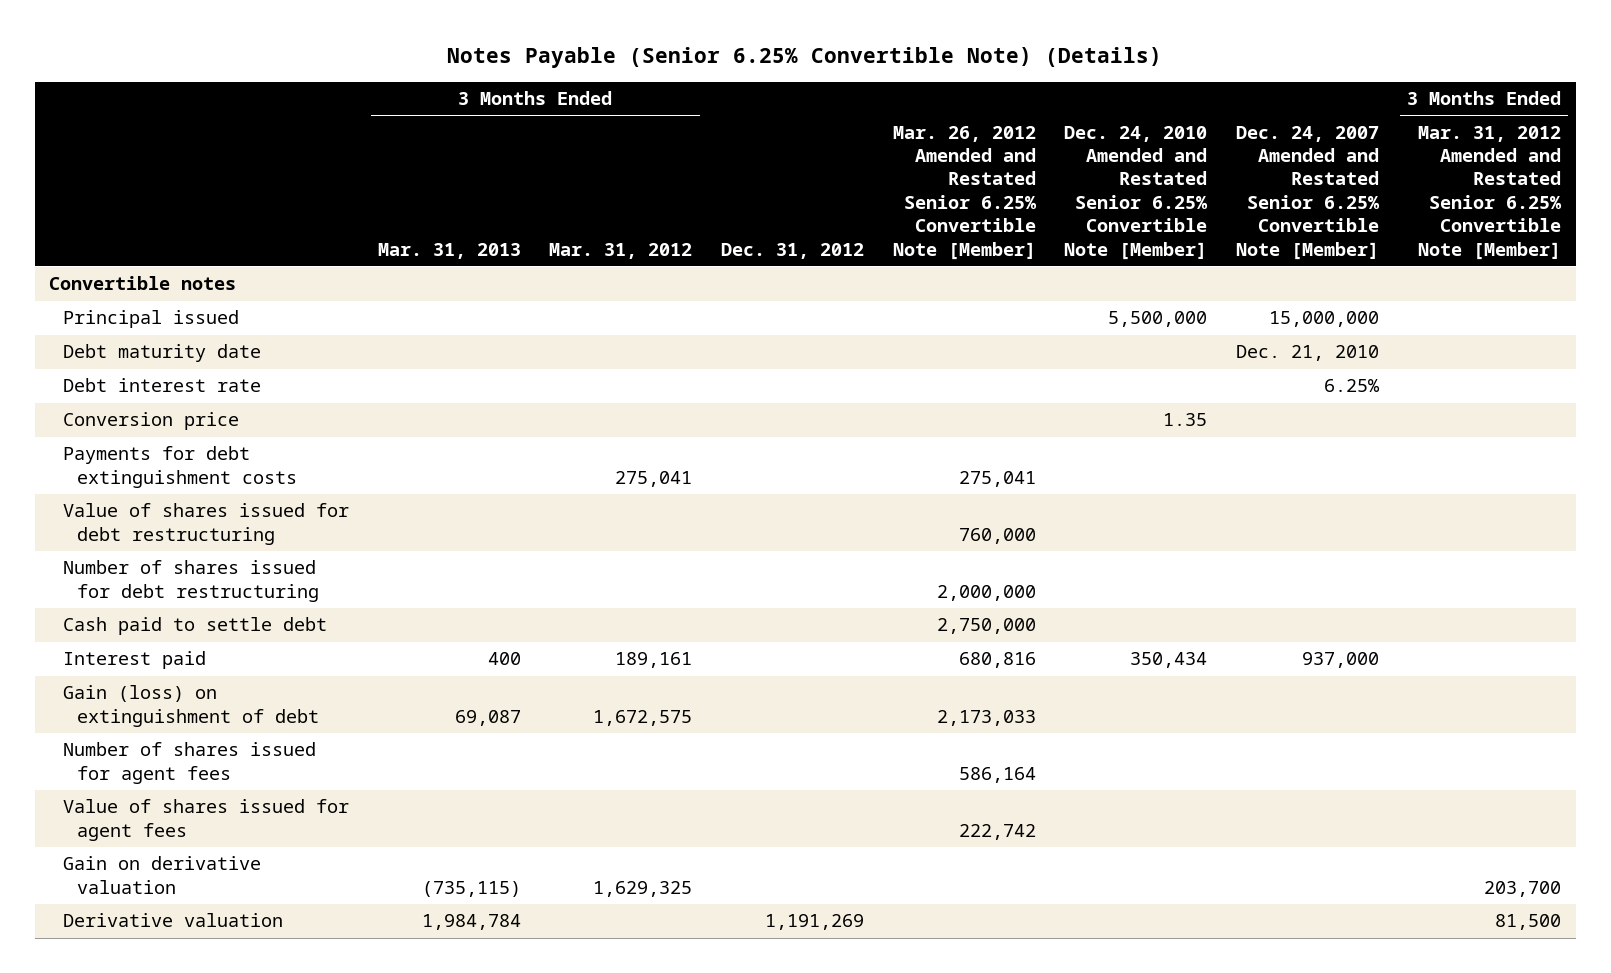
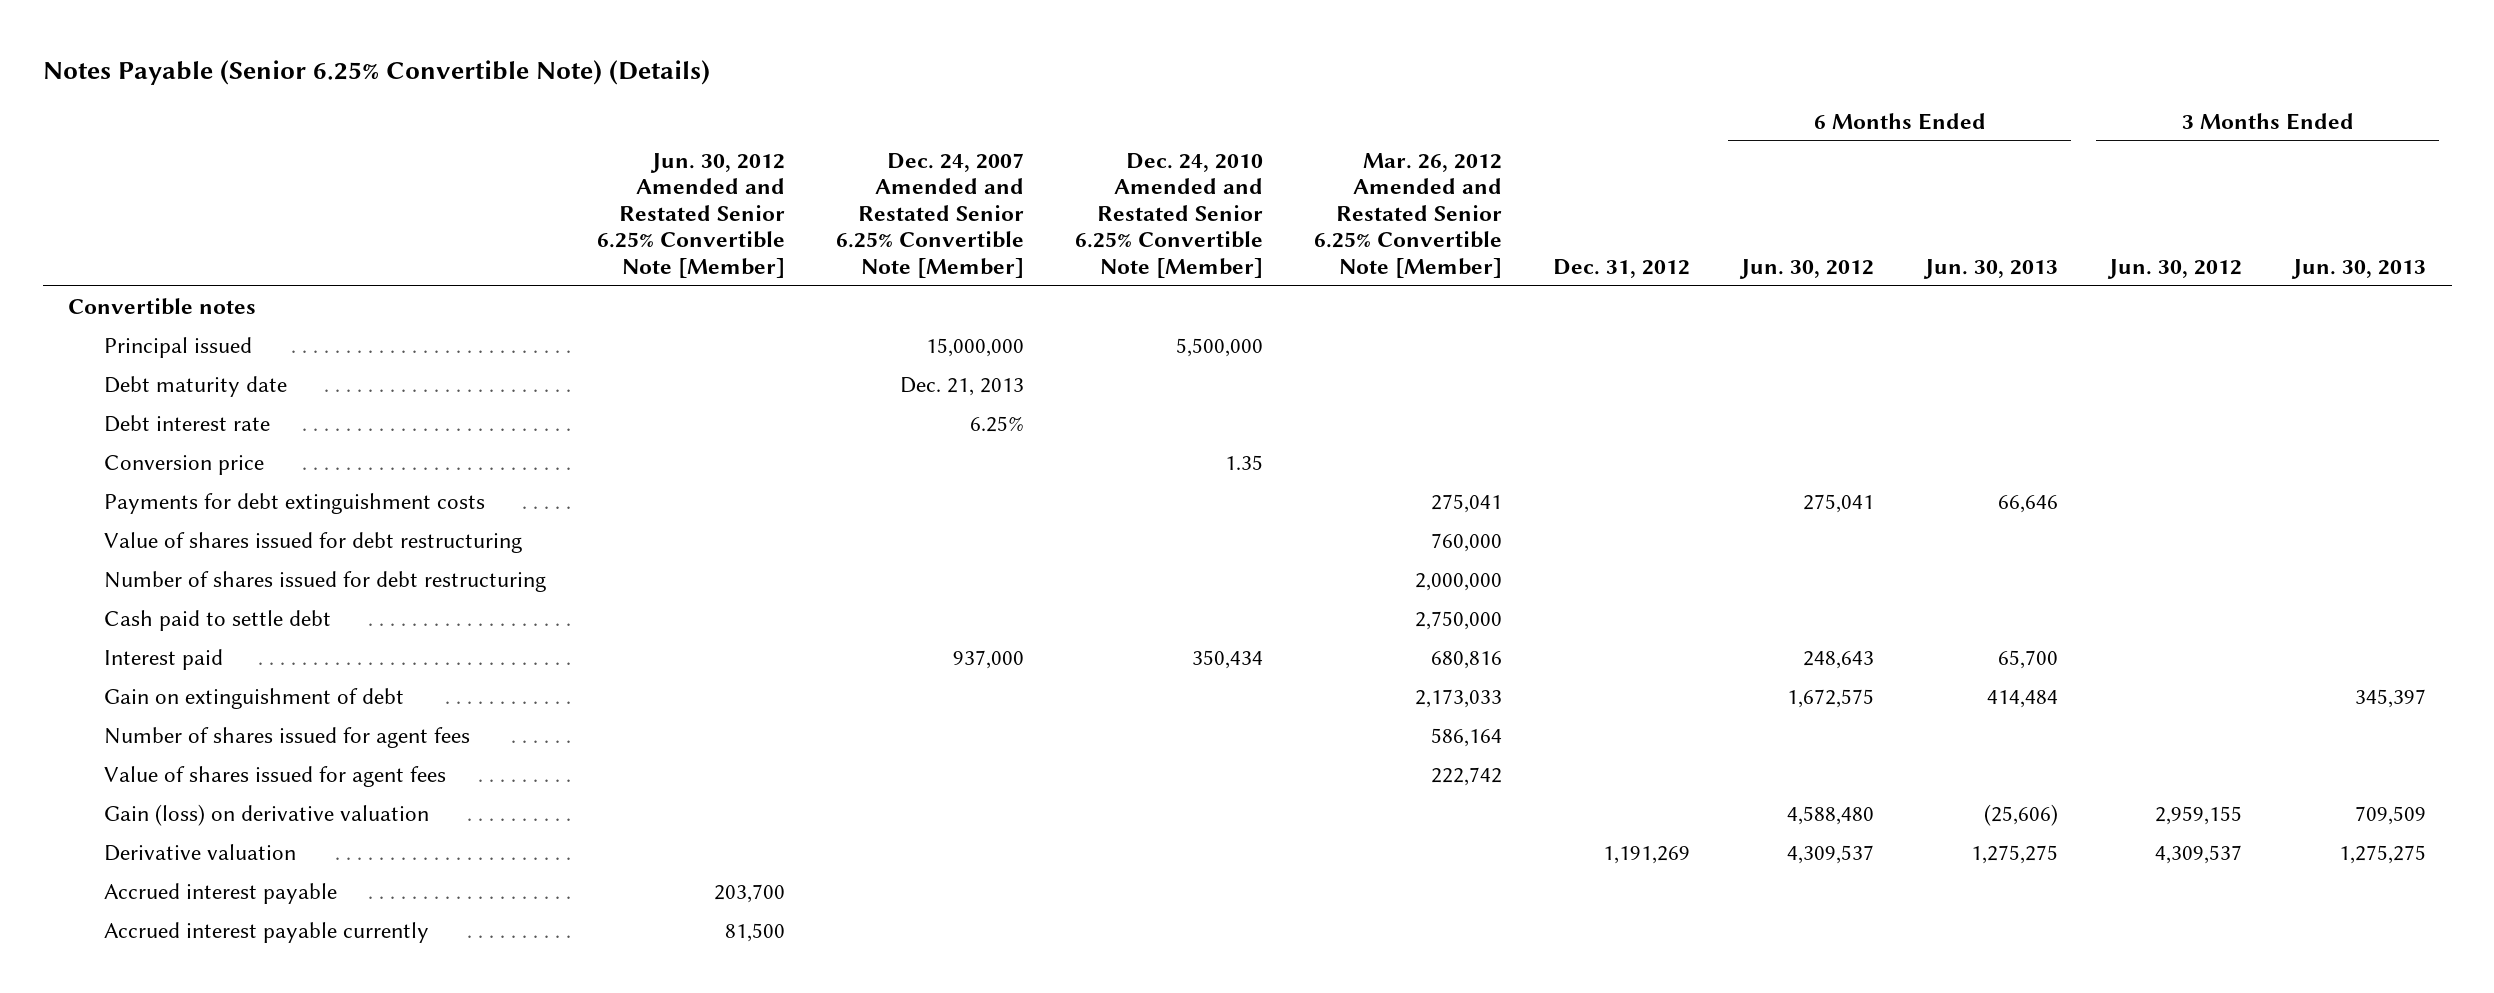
- | 3 Months Ended Mar. 31, 2013 | 3 Months Ended Mar. 31, 2012 | Dec. 31, 2012 | Mar. 26, 2012 Amended and Restated Senior 6.25% Convertible Note [Member] | Dec. 24, 2010 Amended and Restated Senior 6.25% Convertible Note [Member] | Dec. 24, 2007 Amended and Restated Senior 6.25% Convertible Note [Member] | 3 Months Ended Mar. 31, 2012 Amended and Restated Senior 6.25% Convertible Note [Member]
+ | Jun. 30, 2012 Amended and Restated Senior 6.25% Convertible Note [Member] | Dec. 24, 2007 Amended and Restated Senior 6.25% Convertible Note [Member] | Dec. 24, 2010 Amended and Restated Senior 6.25% Convertible Note [Member] | Mar. 26, 2012 Amended and Restated Senior 6.25% Convertible Note [Member] | Dec. 31, 2012 | 6 Months Ended Jun. 30, 2012 | 6 Months Ended Jun. 30, 2013 | 3 Months Ended Jun. 30, 2012 | 3 Months Ended Jun. 30, 2013
- Debt maturity date | | | | | | Dec. 21, 2010 |
+ Debt maturity date | | Dec. 21, 2013 | | | | | | |
- Gain (loss) on extinguishment of debt | 69,087 | 1,672,575 | | 2,173,033 | | |
+ Gain on extinguishment of debt | | | | 2,173,033 | | 1,672,575 | 414,484 | | 345,397
- Gain on derivative valuation | (735,115) | 1,629,325 | | | | | 203,700
+ Gain (loss) on derivative valuation | | | | | | 4,588,480 | (25,606) | 2,959,155 | 709,509
+ Accrued interest payable | 203,700 | | | | | | | |
+ Accrued interest payable currently | 81,500 | | | | | | | |

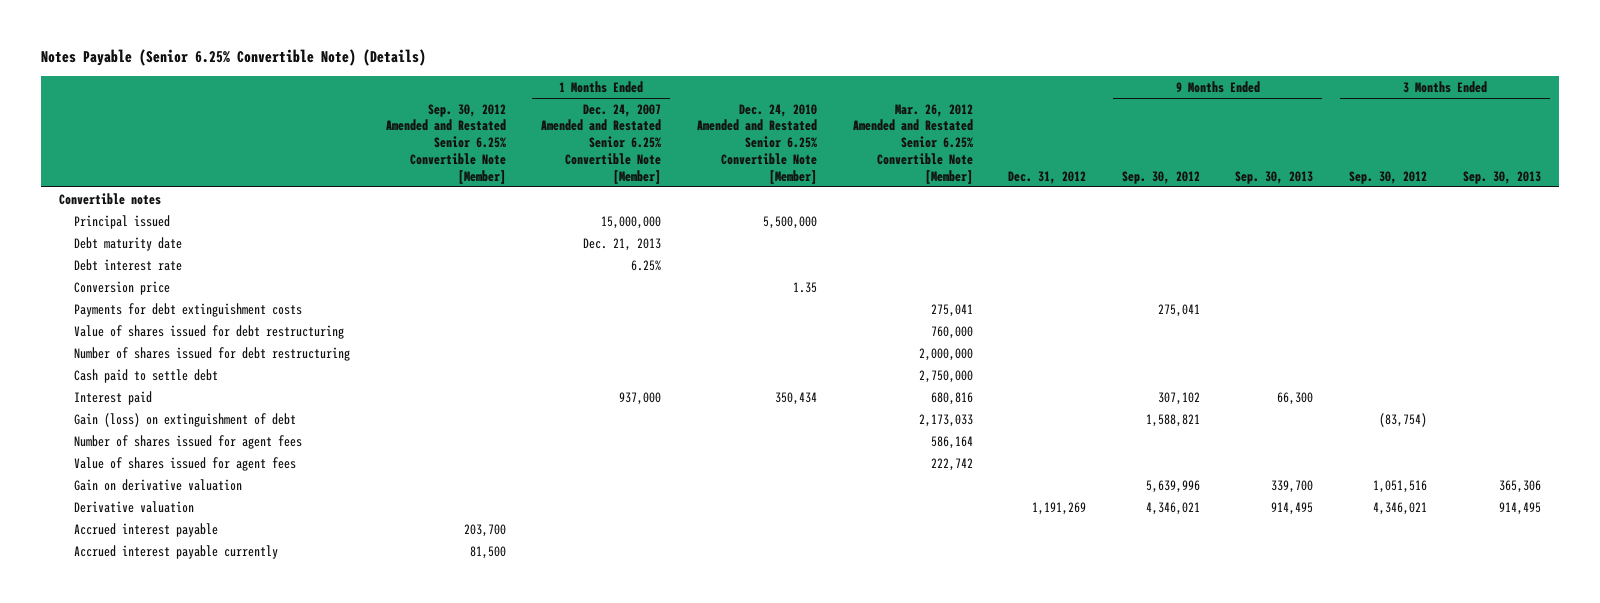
- | Jun. 30, 2012 Amended and Restated Senior 6.25% Convertible Note [Member] | Dec. 24, 2007 Amended and Restated Senior 6.25% Convertible Note [Member] | Dec. 24, 2010 Amended and Restated Senior 6.25% Convertible Note [Member] | Mar. 26, 2012 Amended and Restated Senior 6.25% Convertible Note [Member] | Dec. 31, 2012 | 6 Months Ended Jun. 30, 2012 | 6 Months Ended Jun. 30, 2013 | 3 Months Ended Jun. 30, 2012 | 3 Months Ended Jun. 30, 2013
+ | Sep. 30, 2012 Amended and Restated Senior 6.25% Convertible Note [Member] | 1 Months Ended Dec. 24, 2007 Amended and Restated Senior 6.25% Convertible Note [Member] | Dec. 24, 2010 Amended and Restated Senior 6.25% Convertible Note [Member] | Mar. 26, 2012 Amended and Restated Senior 6.25% Convertible Note [Member] | Dec. 31, 2012 | 9 Months Ended Sep. 30, 2012 | 9 Months Ended Sep. 30, 2013 | 3 Months Ended Sep. 30, 2012 | 3 Months Ended Sep. 30, 2013
- Gain on extinguishment of debt | | | | 2,173,033 | | 1,672,575 | 414,484 | | 345,397
+ Gain (loss) on extinguishment of debt | | | | 2,173,033 | | 1,588,821 | | (83,754) |
- Gain (loss) on derivative valuation | | | | | | 4,588,480 | (25,606) | 2,959,155 | 709,509
+ Gain on derivative valuation | | | | | | 5,639,996 | 339,700 | 1,051,516 | 365,306

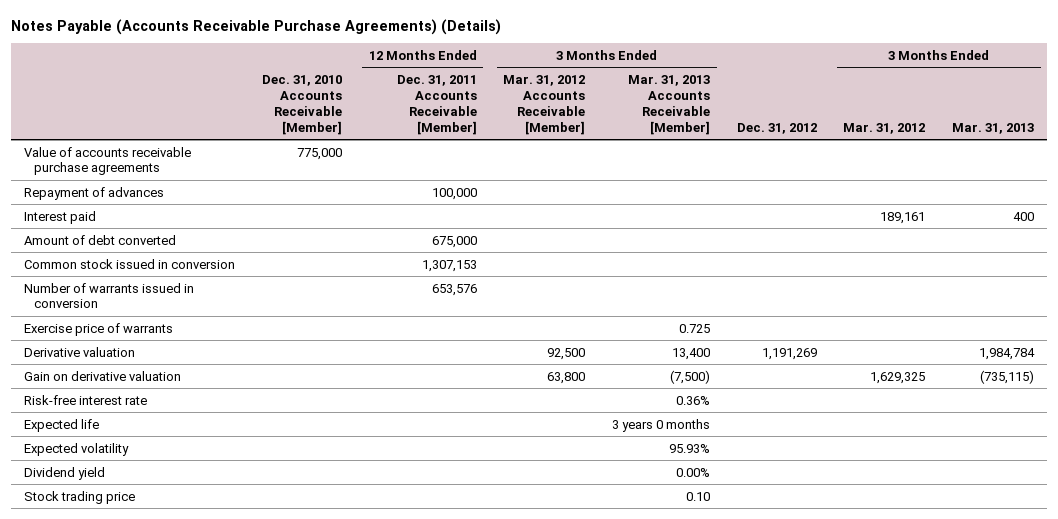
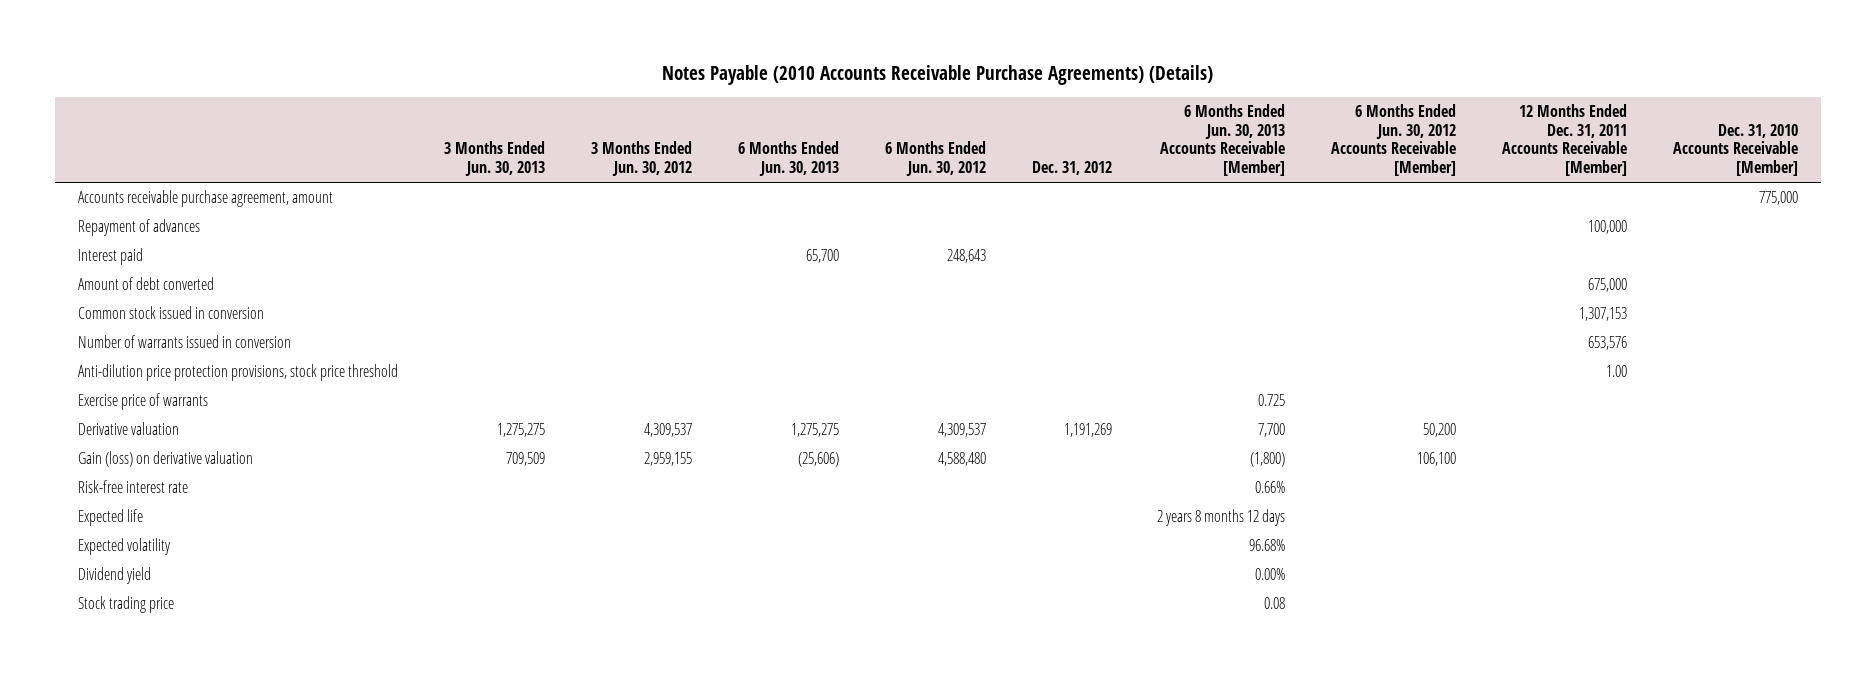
- Notes Payable (Accounts Receivable Purchase Agreements) (Details)
+ Notes Payable (2010 Accounts Receivable Purchase Agreements) (Details)
- | Dec. 31, 2010 Accounts Receivable [Member] | 12 Months Ended Dec. 31, 2011 Accounts Receivable [Member] | 3 Months Ended Mar. 31, 2012 Accounts Receivable [Member] | 3 Months Ended Mar. 31, 2013 Accounts Receivable [Member] | Dec. 31, 2012 | 3 Months Ended Mar. 31, 2012 | 3 Months Ended Mar. 31, 2013
+ | 3 Months Ended Jun. 30, 2013 | 3 Months Ended Jun. 30, 2012 | 6 Months Ended Jun. 30, 2013 | 6 Months Ended Jun. 30, 2012 | Dec. 31, 2012 | 6 Months Ended Jun. 30, 2013 Accounts Receivable [Member] | 6 Months Ended Jun. 30, 2012 Accounts Receivable [Member] | 12 Months Ended Dec. 31, 2011 Accounts Receivable [Member] | Dec. 31, 2010 Accounts Receivable [Member]
- Value of accounts receivable purchase agreements | 775,000 | | | | | |
+ Accounts receivable purchase agreement, amount | | | | | | | | | 775,000
+ Anti-dilution price protection provisions, stock price threshold | | | | | | | | 1.00 |
- Gain on derivative valuation | | | 63,800 | (7,500) | | 1,629,325 | (735,115)
+ Gain (loss) on derivative valuation | 709,509 | 2,959,155 | (25,606) | 4,588,480 | | (1,800) | 106,100 | |

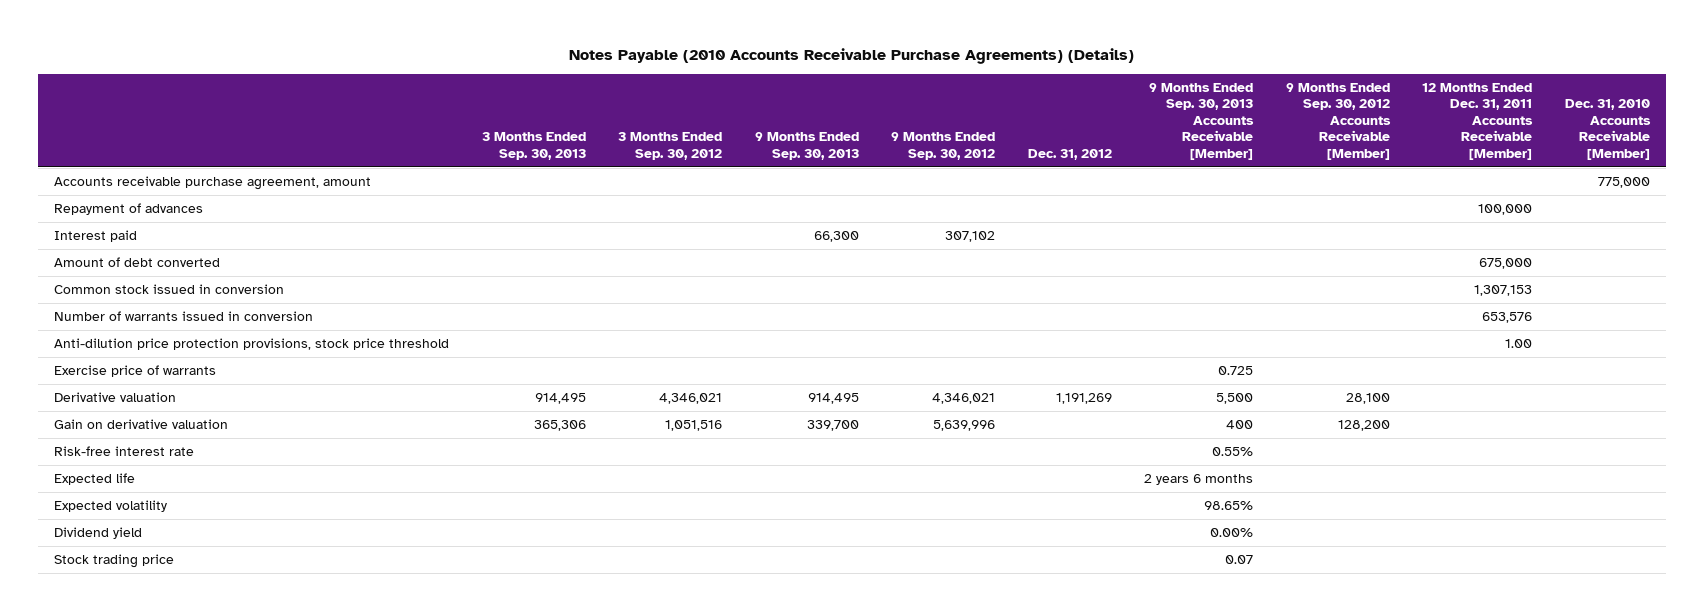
- | 3 Months Ended Jun. 30, 2013 | 3 Months Ended Jun. 30, 2012 | 6 Months Ended Jun. 30, 2013 | 6 Months Ended Jun. 30, 2012 | Dec. 31, 2012 | 6 Months Ended Jun. 30, 2013 Accounts Receivable [Member] | 6 Months Ended Jun. 30, 2012 Accounts Receivable [Member] | 12 Months Ended Dec. 31, 2011 Accounts Receivable [Member] | Dec. 31, 2010 Accounts Receivable [Member]
+ | 3 Months Ended Sep. 30, 2013 | 3 Months Ended Sep. 30, 2012 | 9 Months Ended Sep. 30, 2013 | 9 Months Ended Sep. 30, 2012 | Dec. 31, 2012 | 9 Months Ended Sep. 30, 2013 Accounts Receivable [Member] | 9 Months Ended Sep. 30, 2012 Accounts Receivable [Member] | 12 Months Ended Dec. 31, 2011 Accounts Receivable [Member] | Dec. 31, 2010 Accounts Receivable [Member]
- Gain (loss) on derivative valuation | 709,509 | 2,959,155 | (25,606) | 4,588,480 | | (1,800) | 106,100 | |
+ Gain on derivative valuation | 365,306 | 1,051,516 | 339,700 | 5,639,996 | | 400 | 128,200 | |

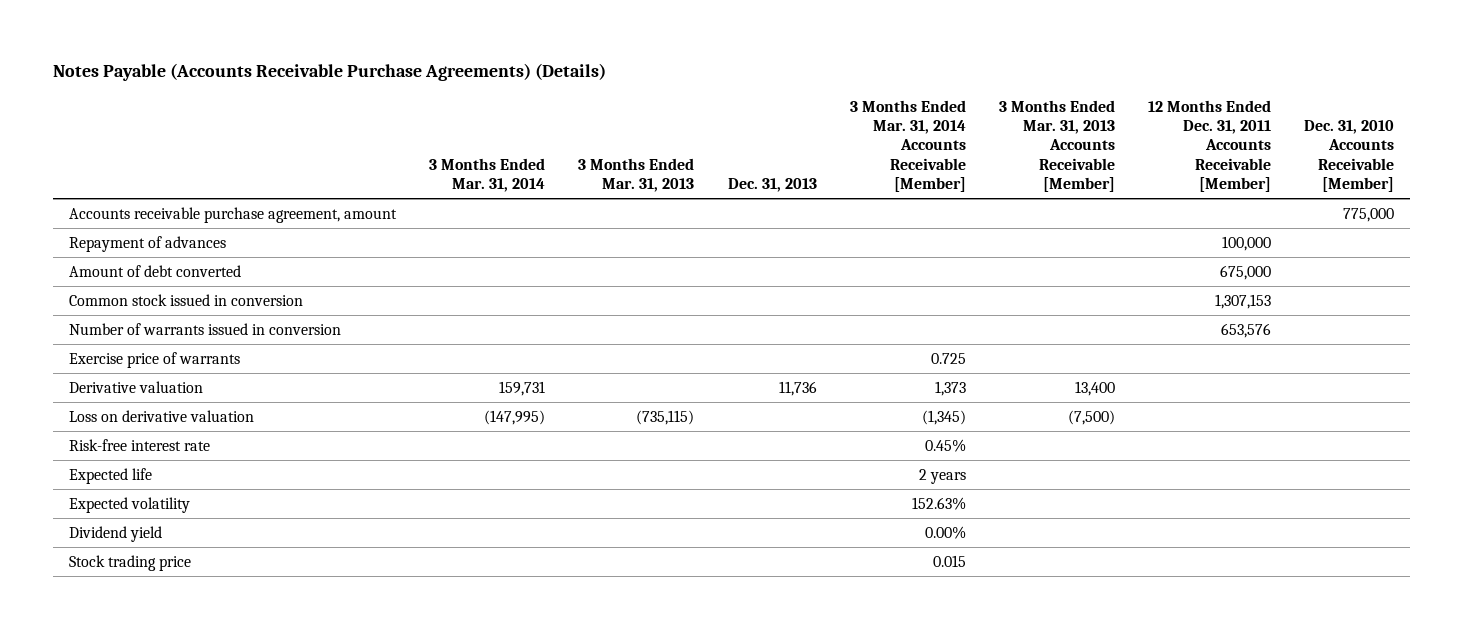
- Notes Payable (2010 Accounts Receivable Purchase Agreements) (Details)
+ Notes Payable (Accounts Receivable Purchase Agreements) (Details)
- | 3 Months Ended Sep. 30, 2013 | 3 Months Ended Sep. 30, 2012 | 9 Months Ended Sep. 30, 2013 | 9 Months Ended Sep. 30, 2012 | Dec. 31, 2012 | 9 Months Ended Sep. 30, 2013 Accounts Receivable [Member] | 9 Months Ended Sep. 30, 2012 Accounts Receivable [Member] | 12 Months Ended Dec. 31, 2011 Accounts Receivable [Member] | Dec. 31, 2010 Accounts Receivable [Member]
+ | 3 Months Ended Mar. 31, 2014 | 3 Months Ended Mar. 31, 2013 | Dec. 31, 2013 | 3 Months Ended Mar. 31, 2014 Accounts Receivable [Member] | 3 Months Ended Mar. 31, 2013 Accounts Receivable [Member] | 12 Months Ended Dec. 31, 2011 Accounts Receivable [Member] | Dec. 31, 2010 Accounts Receivable [Member]
- Interest paid | | | 66,300 | 307,102 | | | | |
- Anti-dilution price protection provisions, stock price threshold | | | | | | | | 1.00 |
- Gain on derivative valuation | 365,306 | 1,051,516 | 339,700 | 5,639,996 | | 400 | 128,200 | |
+ Loss on derivative valuation | (147,995) | (735,115) | | (1,345) | (7,500) | |

